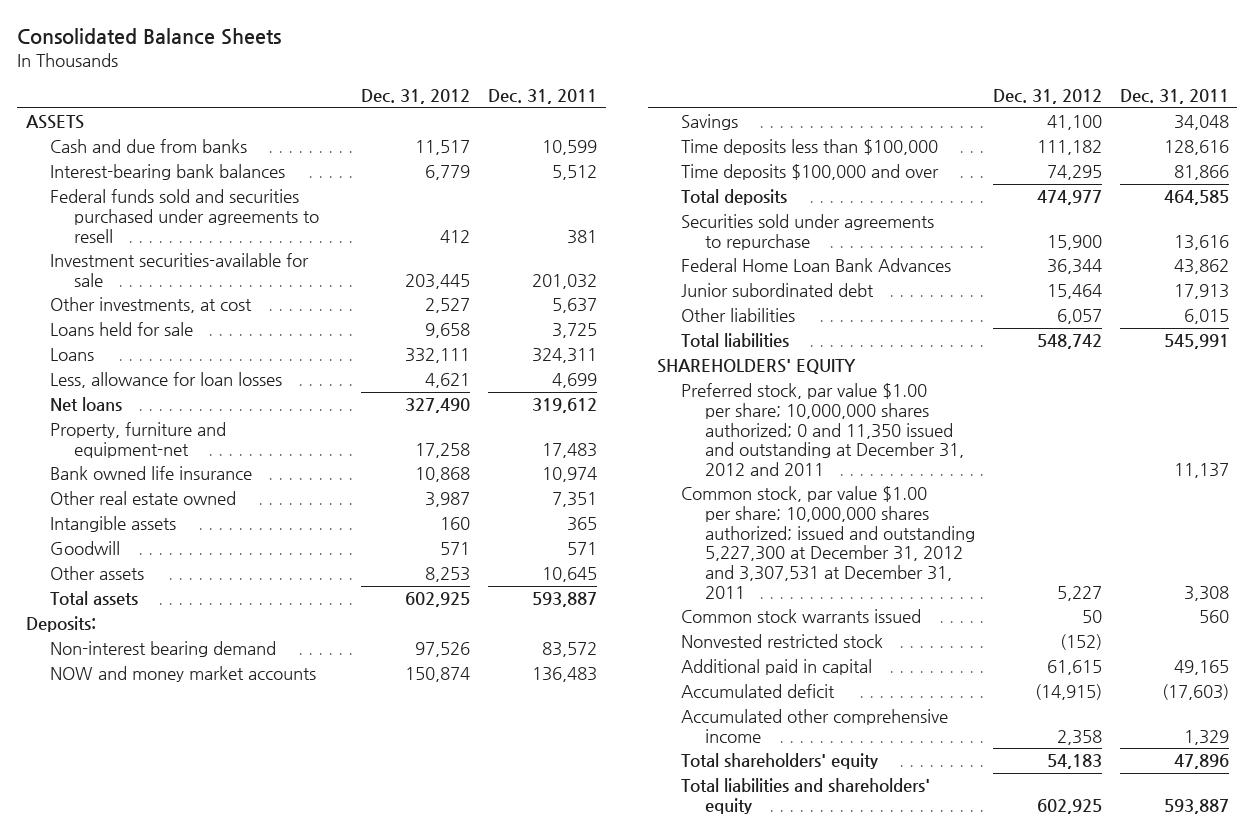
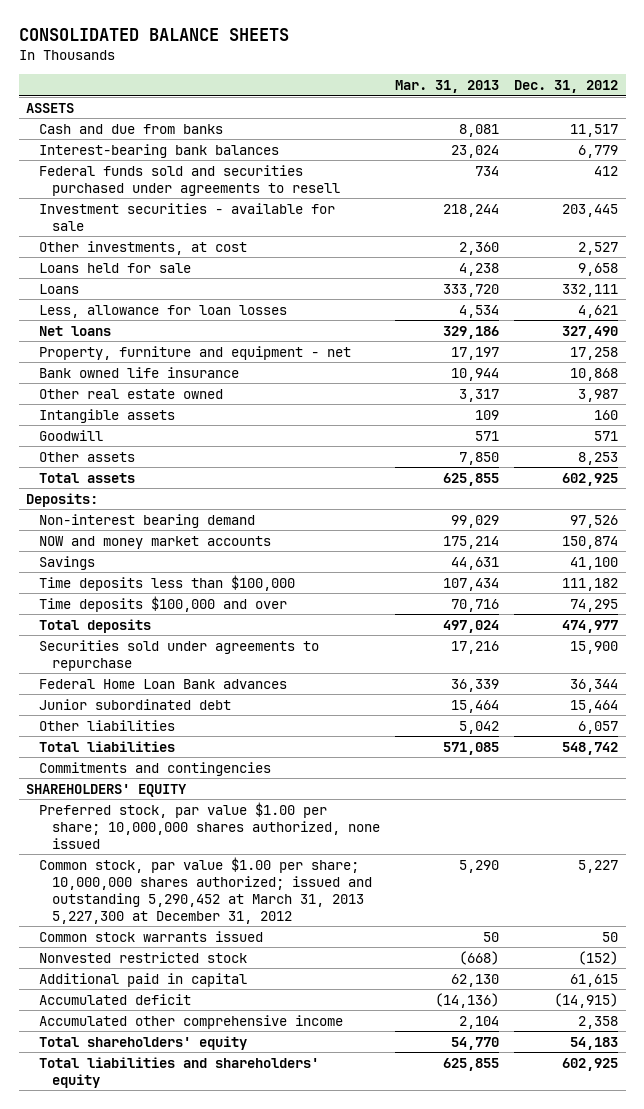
- Consolidated Balance Sheets
+ CONSOLIDATED BALANCE SHEETS
- | Dec. 31, 2012 | Dec. 31, 2011
+ | Mar. 31, 2013 | Dec. 31, 2012
- Investment securities-available for sale | 203,445 | 201,032
+ Investment securities - available for sale | 218,244 | 203,445
- Property, furniture and equipment-net | 17,258 | 17,483
+ Property, furniture and equipment - net | 17,197 | 17,258
- Federal Home Loan Bank Advances | 36,344 | 43,862
+ Federal Home Loan Bank advances | 36,339 | 36,344
+ Commitments and contingencies
- Preferred stock, par value $1.00 per share; 10,000,000 shares authorized; 0 and 11,350 issued and outstanding at December 31, 2012 and 2011 | | 11,137
- Common stock, par value $1.00 per share; 10,000,000 shares authorized; issued and outstanding 5,227,300 at December 31, 2012 and 3,307,531 at December 31, 2011 | 5,227 | 3,308
+ Preferred stock, par value $1.00 per share; 10,000,000 shares authorized, none issued
+ Common stock, par value $1.00 per share; 10,000,000 shares authorized; issued and outstanding 5,290,452 at March 31, 2013 5,227,300 at December 31, 2012 | 5,290 | 5,227

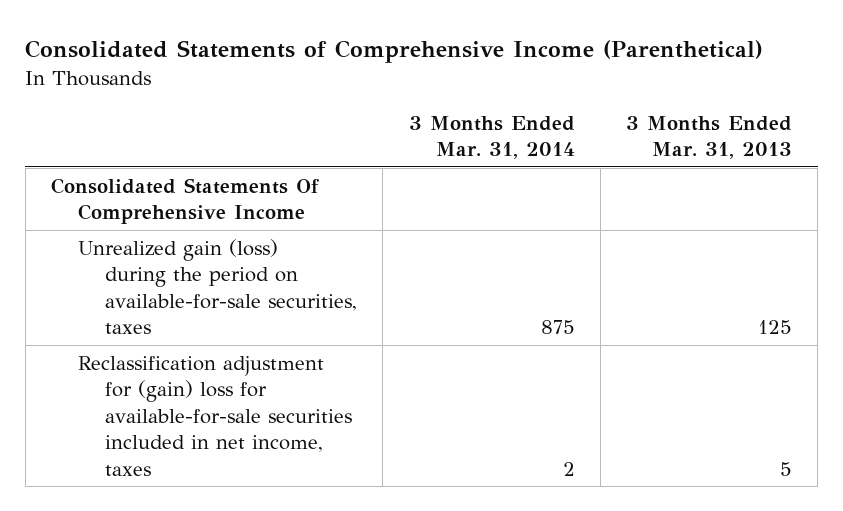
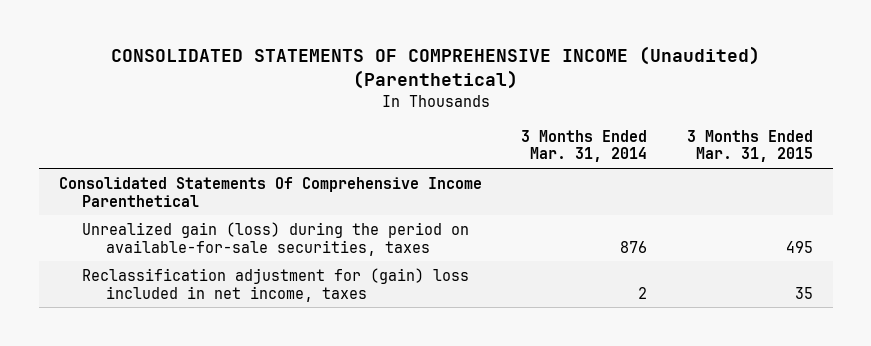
- Consolidated Statements of Comprehensive Income (Parenthetical)
+ CONSOLIDATED STATEMENTS OF COMPREHENSIVE INCOME (Unaudited) (Parenthetical)
- | 3 Months Ended Mar. 31, 2014 | 3 Months Ended Mar. 31, 2013
+ | 3 Months Ended Mar. 31, 2014 | 3 Months Ended Mar. 31, 2015
- Consolidated Statements Of Comprehensive Income
- Unrealized gain (loss) during the period on available-for-sale securities, taxes | 875 | 125
- Reclassification adjustment for (gain) loss for available-for-sale securities included in net income, taxes | 2 | 5
+ Consolidated Statements Of Comprehensive Income Parenthetical
+ Unrealized gain (loss) during the period on available-for-sale securities, taxes | 876 | 495
+ Reclassification adjustment for (gain) loss included in net income, taxes | 2 | 35

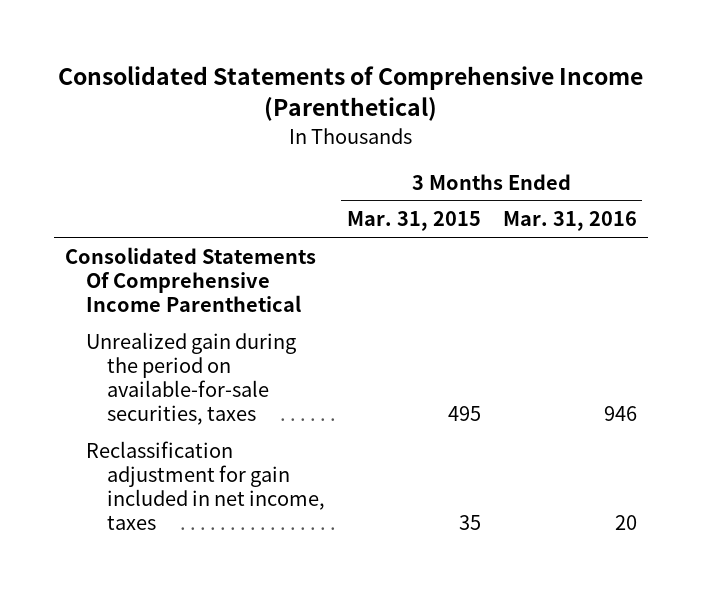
- CONSOLIDATED STATEMENTS OF COMPREHENSIVE INCOME (Unaudited) (Parenthetical)
+ Consolidated Statements of Comprehensive Income (Parenthetical)
- | 3 Months Ended Mar. 31, 2014 | 3 Months Ended Mar. 31, 2015
+ | 3 Months Ended Mar. 31, 2015 | 3 Months Ended Mar. 31, 2016
- Unrealized gain (loss) during the period on available-for-sale securities, taxes | 876 | 495
- Reclassification adjustment for (gain) loss included in net income, taxes | 2 | 35
+ Unrealized gain during the period on available-for-sale securities, taxes | 495 | 946
+ Reclassification adjustment for gain included in net income, taxes | 35 | 20

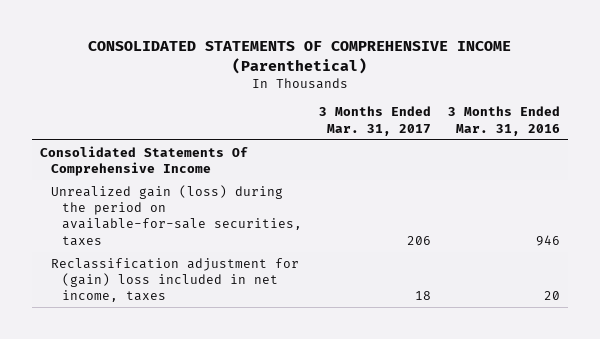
- Consolidated Statements of Comprehensive Income (Parenthetical)
+ CONSOLIDATED STATEMENTS OF COMPREHENSIVE INCOME (Parenthetical)
- | 3 Months Ended Mar. 31, 2015 | 3 Months Ended Mar. 31, 2016
+ | 3 Months Ended Mar. 31, 2017 | 3 Months Ended Mar. 31, 2016
- Consolidated Statements Of Comprehensive Income Parenthetical
- Unrealized gain during the period on available-for-sale securities, taxes | 495 | 946
- Reclassification adjustment for gain included in net income, taxes | 35 | 20
+ Consolidated Statements Of Comprehensive Income
+ Unrealized gain (loss) during the period on available-for-sale securities, taxes | 206 | 946
+ Reclassification adjustment for (gain) loss included in net income, taxes | 18 | 20

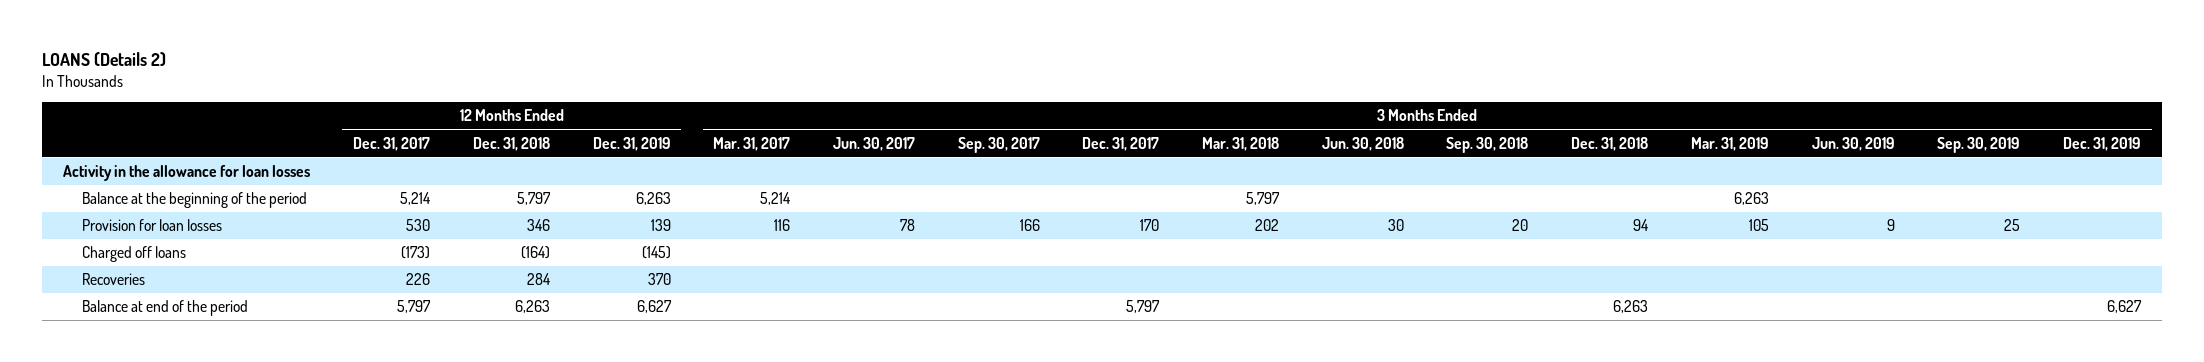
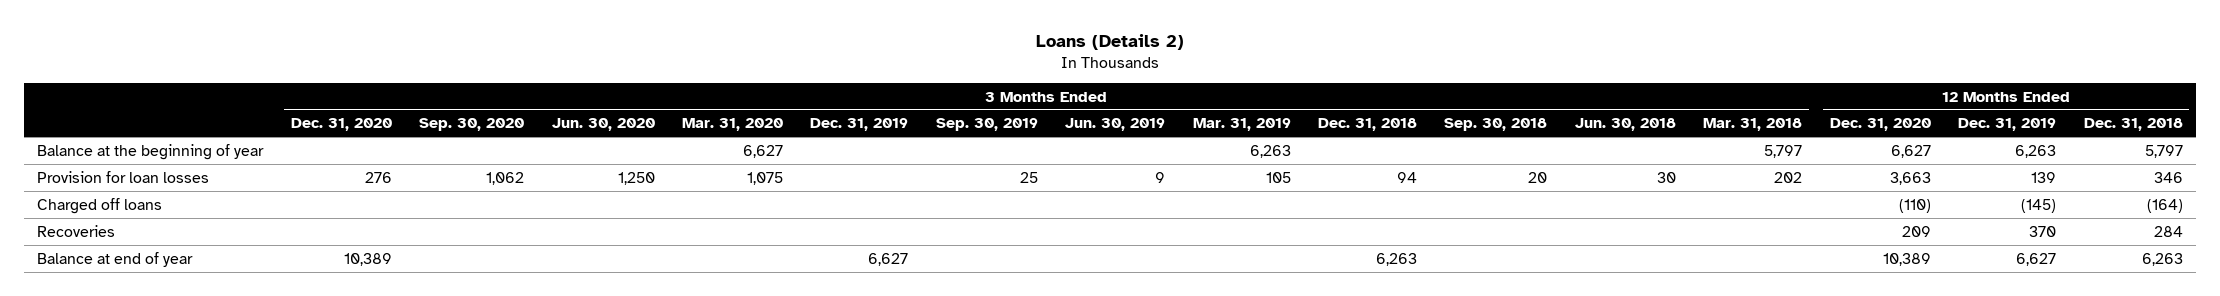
- LOANS (Details 2)
+ Loans (Details 2)
- | 12 Months Ended Dec. 31, 2017 | 12 Months Ended Dec. 31, 2018 | 12 Months Ended Dec. 31, 2019 | 3 Months Ended Mar. 31, 2017 | 3 Months Ended Jun. 30, 2017 | 3 Months Ended Sep. 30, 2017 | 3 Months Ended Dec. 31, 2017 | 3 Months Ended Mar. 31, 2018 | 3 Months Ended Jun. 30, 2018 | 3 Months Ended Sep. 30, 2018 | 3 Months Ended Dec. 31, 2018 | 3 Months Ended Mar. 31, 2019 | 3 Months Ended Jun. 30, 2019 | 3 Months Ended Sep. 30, 2019 | 3 Months Ended Dec. 31, 2019
+ | 3 Months Ended Dec. 31, 2020 | 3 Months Ended Sep. 30, 2020 | 3 Months Ended Jun. 30, 2020 | 3 Months Ended Mar. 31, 2020 | 3 Months Ended Dec. 31, 2019 | 3 Months Ended Sep. 30, 2019 | 3 Months Ended Jun. 30, 2019 | 3 Months Ended Mar. 31, 2019 | 3 Months Ended Dec. 31, 2018 | 3 Months Ended Sep. 30, 2018 | 3 Months Ended Jun. 30, 2018 | 3 Months Ended Mar. 31, 2018 | 12 Months Ended Dec. 31, 2020 | 12 Months Ended Dec. 31, 2019 | 12 Months Ended Dec. 31, 2018
- Activity in the allowance for loan losses
- Balance at the beginning of the period | 5,214 | 5,797 | 6,263 | 5,214 | | | | 5,797 | | | | 6,263 | | |
+ Balance at the beginning of year | | | | 6,627 | | | | 6,263 | | | | 5,797 | 6,627 | 6,263 | 5,797
- Balance at end of the period | 5,797 | 6,263 | 6,627 | | | | 5,797 | | | | 6,263 | | | | 6,627
+ Balance at end of year | 10,389 | | | | 6,627 | | | | 6,263 | | | | 10,389 | 6,627 | 6,263

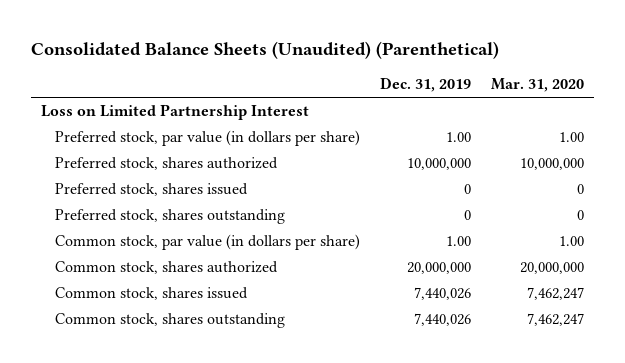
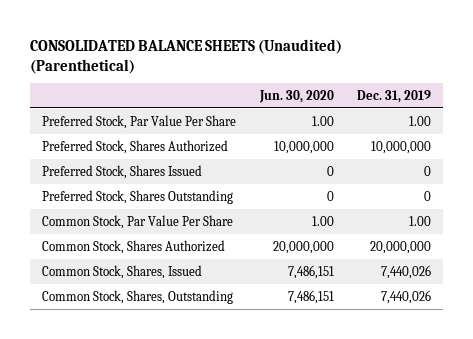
- Consolidated Balance Sheets (Unaudited) (Parenthetical)
+ CONSOLIDATED BALANCE SHEETS (Unaudited) (Parenthetical)
- | Dec. 31, 2019 | Mar. 31, 2020
+ | Jun. 30, 2020 | Dec. 31, 2019
- Loss on Limited Partnership Interest
- Preferred stock, par value (in dollars per share) | 1.00 | 1.00
- Preferred stock, shares authorized | 10,000,000 | 10,000,000
- Preferred stock, shares issued | 0 | 0
- Preferred stock, shares outstanding | 0 | 0
- Common stock, par value (in dollars per share) | 1.00 | 1.00
- Common stock, shares authorized | 20,000,000 | 20,000,000
- Common stock, shares issued | 7,440,026 | 7,462,247
- Common stock, shares outstanding | 7,440,026 | 7,462,247
+ Preferred Stock, Par Value Per Share | 1.00 | 1.00
+ Preferred Stock, Shares Authorized | 10,000,000 | 10,000,000
+ Preferred Stock, Shares Issued | 0 | 0
+ Preferred Stock, Shares Outstanding | 0 | 0
+ Common Stock, Par Value Per Share | 1.00 | 1.00
+ Common Stock, Shares Authorized | 20,000,000 | 20,000,000
+ Common Stock, Shares, Issued | 7,486,151 | 7,440,026
+ Common Stock, Shares, Outstanding | 7,486,151 | 7,440,026

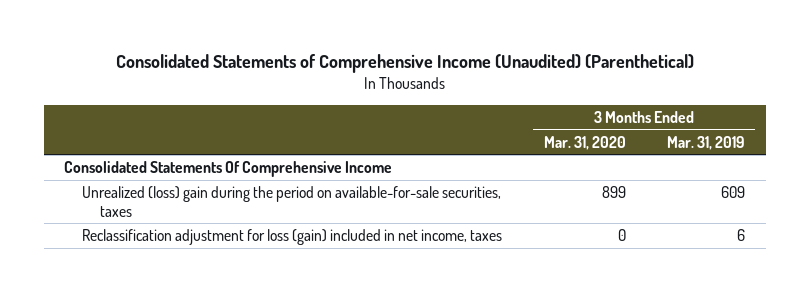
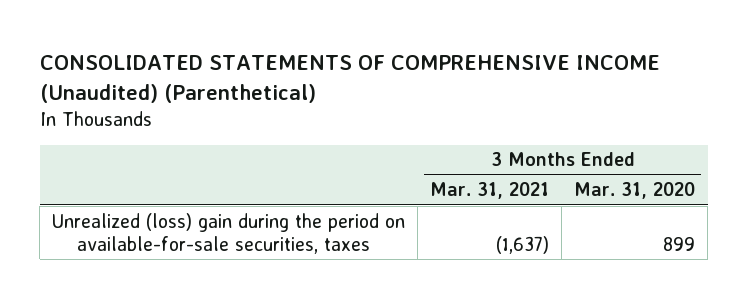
- Consolidated Statements of Comprehensive Income (Unaudited) (Parenthetical)
+ CONSOLIDATED STATEMENTS OF COMPREHENSIVE INCOME (Unaudited) (Parenthetical)
- | 3 Months Ended Mar. 31, 2020 | 3 Months Ended Mar. 31, 2019
+ | 3 Months Ended Mar. 31, 2021 | 3 Months Ended Mar. 31, 2020
- Consolidated Statements Of Comprehensive Income
- Reclassification adjustment for loss (gain) included in net income, taxes | 0 | 6

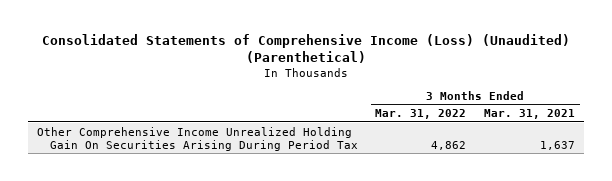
- CONSOLIDATED STATEMENTS OF COMPREHENSIVE INCOME (Unaudited) (Parenthetical)
+ Consolidated Statements of Comprehensive Income (Loss) (Unaudited) (Parenthetical)
- | 3 Months Ended Mar. 31, 2021 | 3 Months Ended Mar. 31, 2020
+ | 3 Months Ended Mar. 31, 2022 | 3 Months Ended Mar. 31, 2021
- Unrealized (loss) gain during the period on available-for-sale securities, taxes | (1,637) | 899
+ Other Comprehensive Income Unrealized Holding Gain On Securities Arising During Period Tax | 4,862 | 1,637

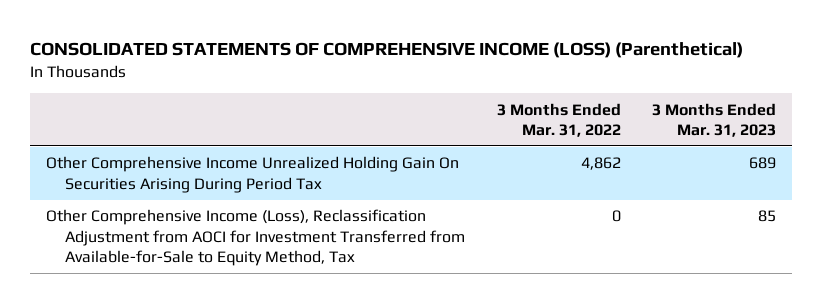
- Consolidated Statements of Comprehensive Income (Loss) (Unaudited) (Parenthetical)
+ CONSOLIDATED STATEMENTS OF COMPREHENSIVE INCOME (LOSS) (Parenthetical)
- | 3 Months Ended Mar. 31, 2022 | 3 Months Ended Mar. 31, 2021
+ | 3 Months Ended Mar. 31, 2022 | 3 Months Ended Mar. 31, 2023
+ Other Comprehensive Income (Loss), Reclassification Adjustment from AOCI for Investment Transferred from Available-for-Sale to Equity Method, Tax | 0 | 85

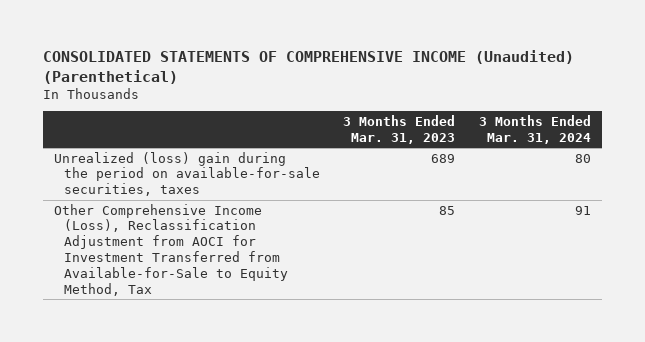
- CONSOLIDATED STATEMENTS OF COMPREHENSIVE INCOME (LOSS) (Parenthetical)
+ CONSOLIDATED STATEMENTS OF COMPREHENSIVE INCOME (Unaudited) (Parenthetical)
- | 3 Months Ended Mar. 31, 2022 | 3 Months Ended Mar. 31, 2023
+ | 3 Months Ended Mar. 31, 2023 | 3 Months Ended Mar. 31, 2024
- Other Comprehensive Income Unrealized Holding Gain On Securities Arising During Period Tax | 4,862 | 689
+ Unrealized (loss) gain during the period on available-for-sale securities, taxes | 689 | 80

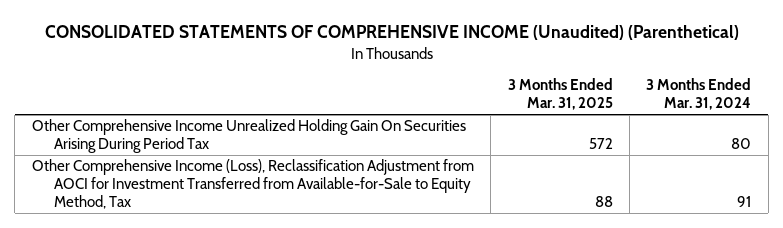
- | 3 Months Ended Mar. 31, 2023 | 3 Months Ended Mar. 31, 2024
+ | 3 Months Ended Mar. 31, 2025 | 3 Months Ended Mar. 31, 2024
- Unrealized (loss) gain during the period on available-for-sale securities, taxes | 689 | 80
+ Other Comprehensive Income Unrealized Holding Gain On Securities Arising During Period Tax | 572 | 80

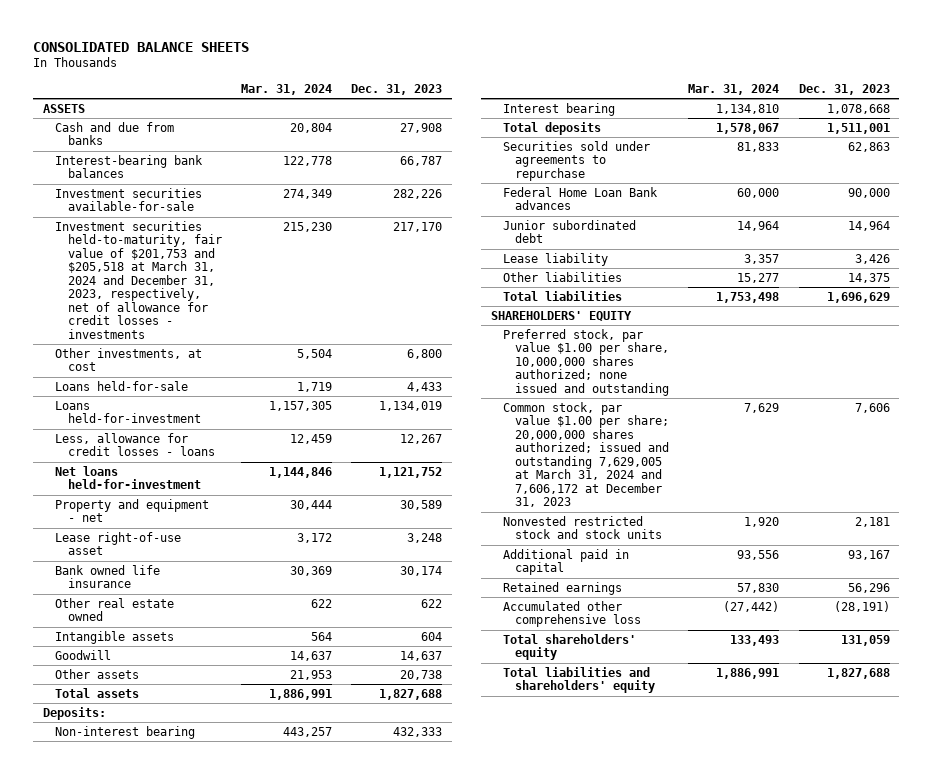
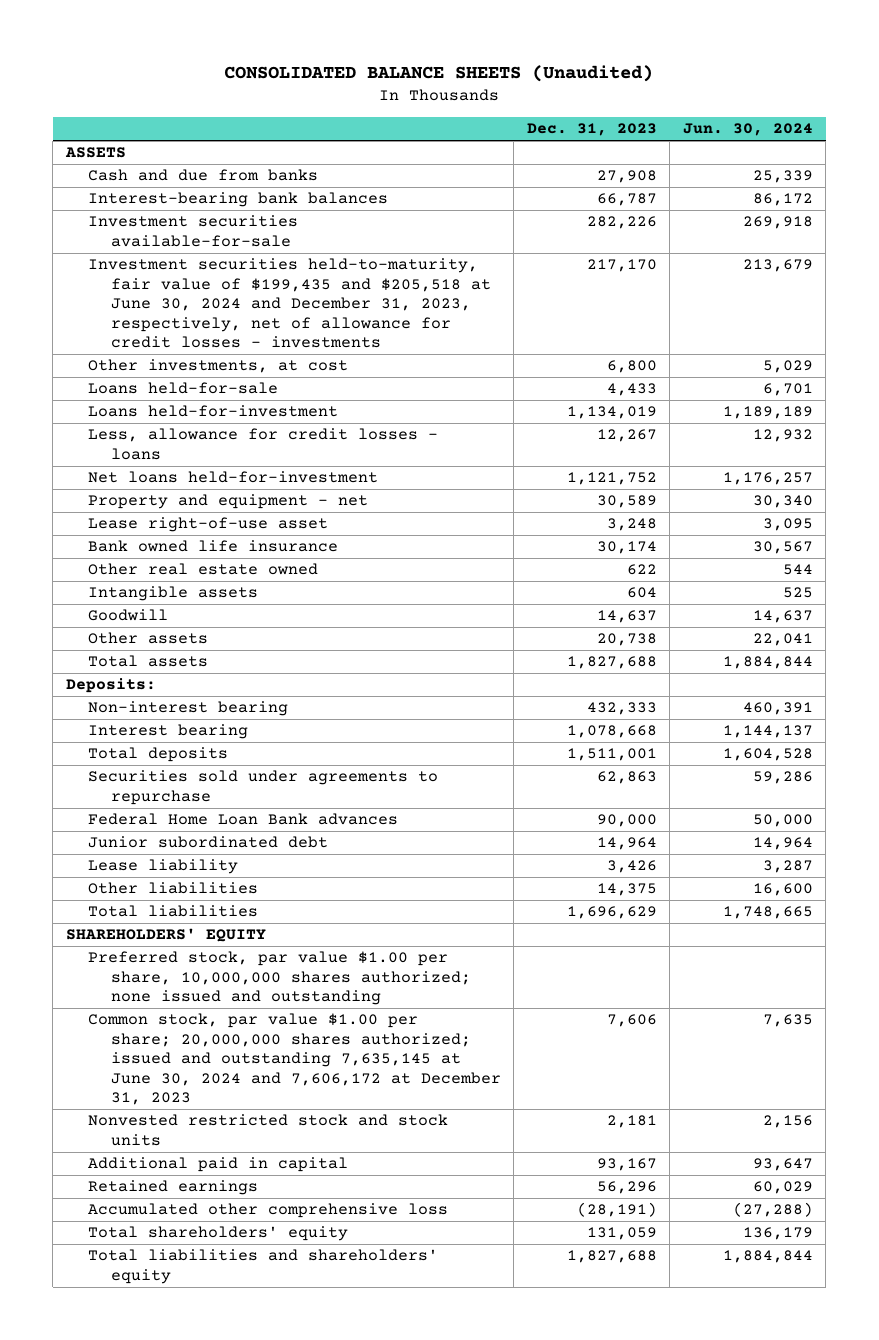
- CONSOLIDATED BALANCE SHEETS
+ CONSOLIDATED BALANCE SHEETS (Unaudited)
- | Mar. 31, 2024 | Dec. 31, 2023
+ | Dec. 31, 2023 | Jun. 30, 2024
- Investment securities held-to-maturity, fair value of $201,753 and $205,518 at March 31, 2024 and December 31, 2023, respectively, net of allowance for credit losses - investments | 215,230 | 217,170
+ Investment securities held-to-maturity, fair value of $199,435 and $205,518 at June 30, 2024 and December 31, 2023, respectively, net of allowance for credit losses - investments | 217,170 | 213,679
- Common stock, par value $1.00 per share; 20,000,000 shares authorized; issued and outstanding 7,629,005 at March 31, 2024 and 7,606,172 at December 31, 2023 | 7,629 | 7,606
+ Common stock, par value $1.00 per share; 20,000,000 shares authorized; issued and outstanding 7,635,145 at June 30, 2024 and 7,606,172 at December 31, 2023 | 7,606 | 7,635

